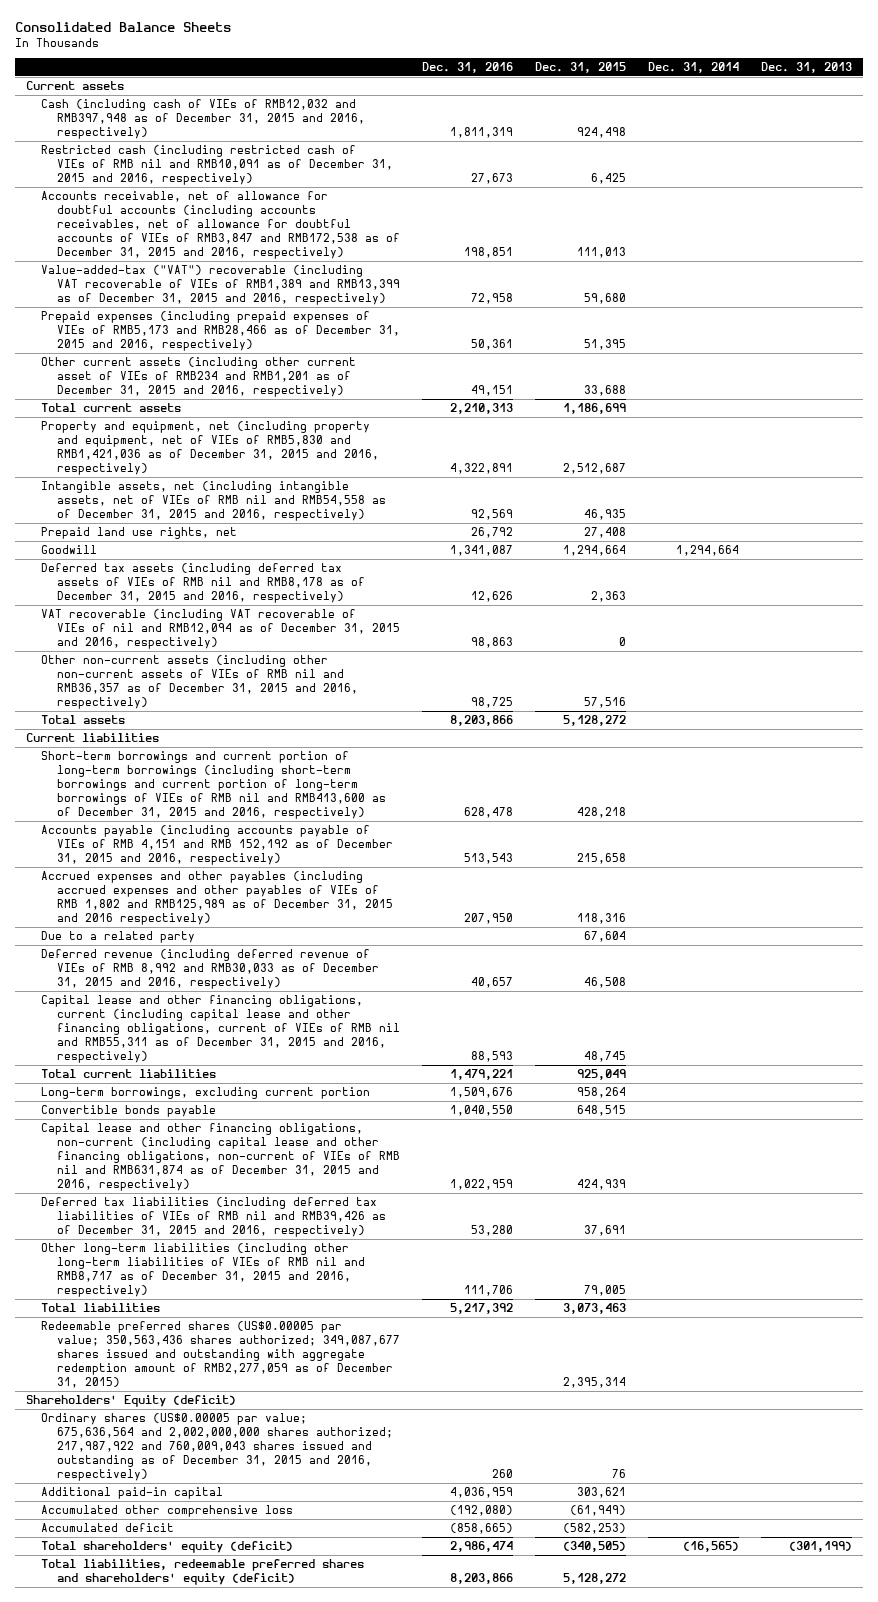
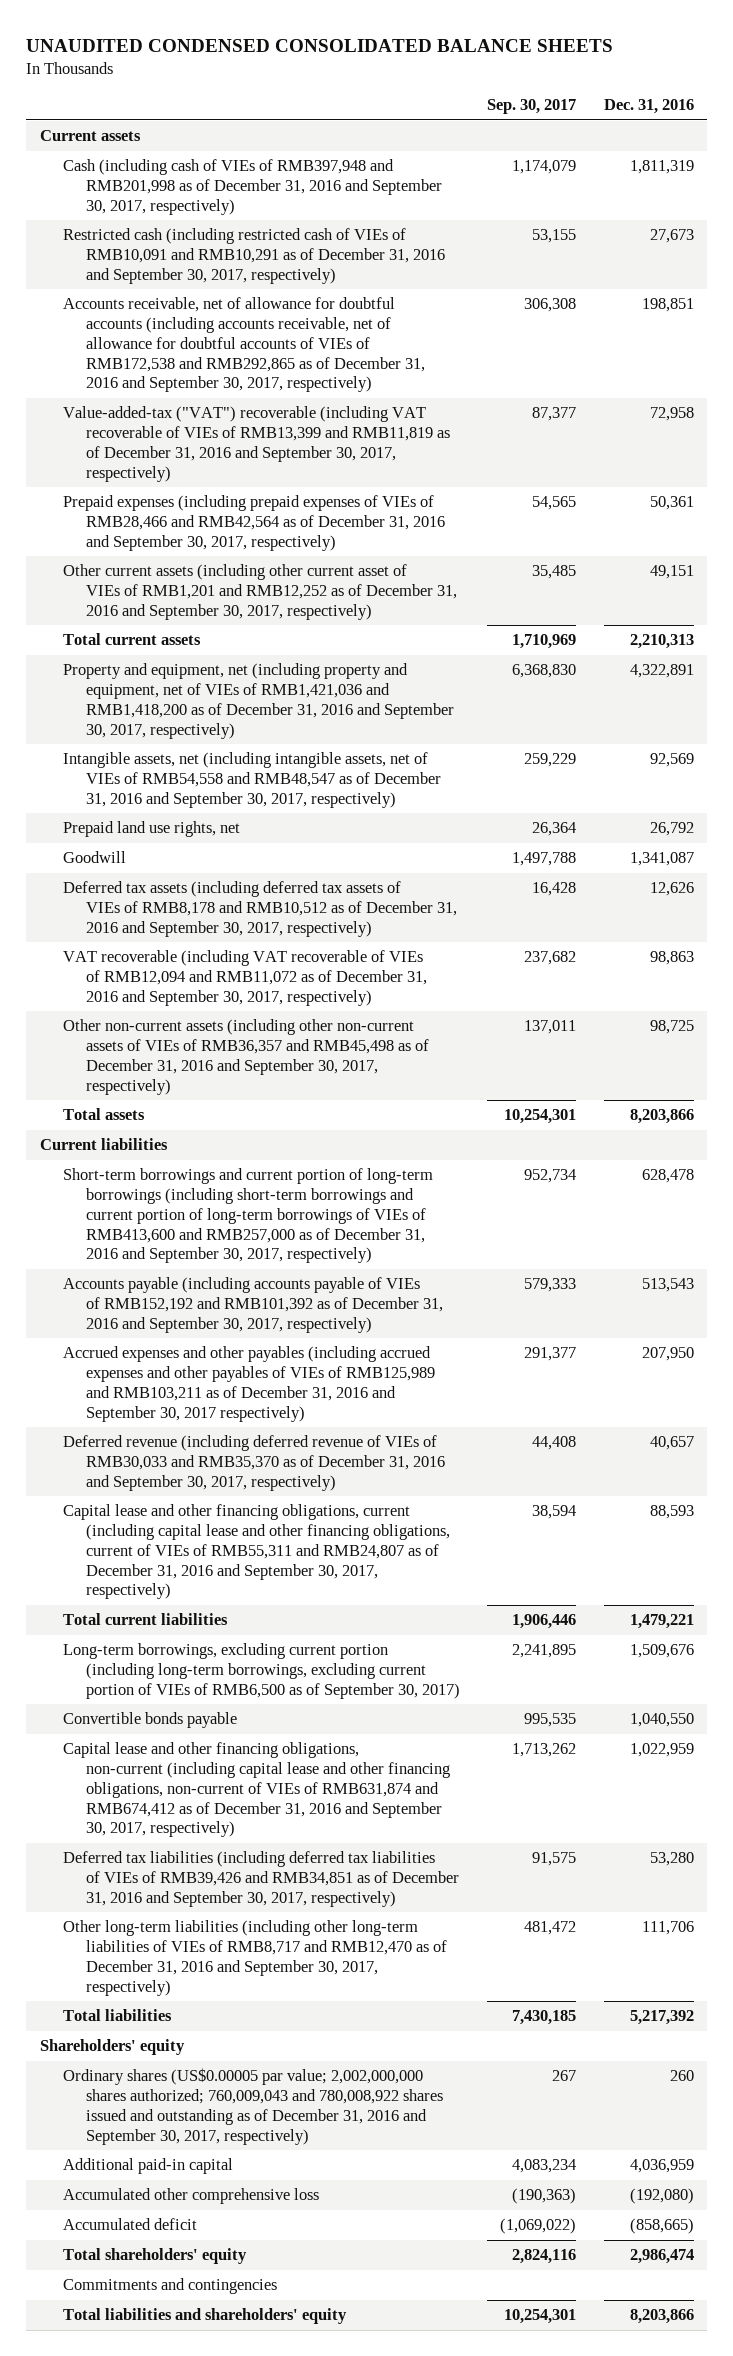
- Consolidated Balance Sheets
+ UNAUDITED CONDENSED CONSOLIDATED BALANCE SHEETS
- | Dec. 31, 2016 | Dec. 31, 2015 | Dec. 31, 2014 | Dec. 31, 2013
+ | Sep. 30, 2017 | Dec. 31, 2016
- Cash (including cash of VIEs of RMB12,032 and RMB397,948 as of December 31, 2015 and 2016, respectively) | 1,811,319 | 924,498 | |
- Restricted cash (including restricted cash of VIEs of RMB nil and RMB10,091 as of December 31, 2015 and 2016, respectively) | 27,673 | 6,425 | |
- Accounts receivable, net of allowance for doubtful accounts (including accounts receivables, net of allowance for doubtful accounts of VIEs of RMB3,847 and RMB172,538 as of December 31, 2015 and 2016, respectively) | 198,851 | 111,013 | |
- Value-added-tax ("VAT") recoverable (including VAT recoverable of VIEs of RMB1,389 and RMB13,399 as of December 31, 2015 and 2016, respectively) | 72,958 | 59,680 | |
- Prepaid expenses (including prepaid expenses of VIEs of RMB5,173 and RMB28,466 as of December 31, 2015 and 2016, respectively) | 50,361 | 51,395 | |
- Other current assets (including other current asset of VIEs of RMB234 and RMB1,201 as of December 31, 2015 and 2016, respectively) | 49,151 | 33,688 | |
+ Cash (including cash of VIEs of RMB397,948 and RMB201,998 as of December 31, 2016 and September 30, 2017, respectively) | 1,174,079 | 1,811,319
+ Restricted cash (including restricted cash of VIEs of RMB10,091 and RMB10,291 as of December 31, 2016 and September 30, 2017, respectively) | 53,155 | 27,673
+ Accounts receivable, net of allowance for doubtful accounts (including accounts receivable, net of allowance for doubtful accounts of VIEs of RMB172,538 and RMB292,865 as of December 31, 2016 and September 30, 2017, respectively) | 306,308 | 198,851
+ Value-added-tax ("VAT") recoverable (including VAT recoverable of VIEs of RMB13,399 and RMB11,819 as of December 31, 2016 and September 30, 2017, respectively) | 87,377 | 72,958
+ Prepaid expenses (including prepaid expenses of VIEs of RMB28,466 and RMB42,564 as of December 31, 2016 and September 30, 2017, respectively) | 54,565 | 50,361
+ Other current assets (including other current asset of VIEs of RMB1,201 and RMB12,252 as of December 31, 2016 and September 30, 2017, respectively) | 35,485 | 49,151
- Property and equipment, net (including property and equipment, net of VIEs of RMB5,830 and RMB1,421,036 as of December 31, 2015 and 2016, respectively) | 4,322,891 | 2,512,687 | |
- Intangible assets, net (including intangible assets, net of VIEs of RMB nil and RMB54,558 as of December 31, 2015 and 2016, respectively) | 92,569 | 46,935 | |
+ Property and equipment, net (including property and equipment, net of VIEs of RMB1,421,036 and RMB1,418,200 as of December 31, 2016 and September 30, 2017, respectively) | 6,368,830 | 4,322,891
+ Intangible assets, net (including intangible assets, net of VIEs of RMB54,558 and RMB48,547 as of December 31, 2016 and September 30, 2017, respectively) | 259,229 | 92,569
- Deferred tax assets (including deferred tax assets of VIEs of RMB nil and RMB8,178 as of December 31, 2015 and 2016, respectively) | 12,626 | 2,363 | |
- VAT recoverable (including VAT recoverable of VIEs of nil and RMB12,094 as of December 31, 2015 and 2016, respectively) | 98,863 | 0 | |
- Other non-current assets (including other non-current assets of VIEs of RMB nil and RMB36,357 as of December 31, 2015 and 2016, respectively) | 98,725 | 57,516 | |
+ Deferred tax assets (including deferred tax assets of VIEs of RMB8,178 and RMB10,512 as of December 31, 2016 and September 30, 2017, respectively) | 16,428 | 12,626
+ VAT recoverable (including VAT recoverable of VIEs of RMB12,094 and RMB11,072 as of December 31, 2016 and September 30, 2017, respectively) | 237,682 | 98,863
+ Other non-current assets (including other non-current assets of VIEs of RMB36,357 and RMB45,498 as of December 31, 2016 and September 30, 2017, respectively) | 137,011 | 98,725
- Short-term borrowings and current portion of long-term borrowings (including short-term borrowings and current portion of long-term borrowings of VIEs of RMB nil and RMB413,600 as of December 31, 2015 and 2016, respectively) | 628,478 | 428,218 | |
- Accounts payable (including accounts payable of VIEs of RMB 4,151 and RMB 152,192 as of December 31, 2015 and 2016, respectively) | 513,543 | 215,658 | |
- Accrued expenses and other payables (including accrued expenses and other payables of VIEs of RMB 1,802 and RMB125,989 as of December 31, 2015 and 2016 respectively) | 207,950 | 118,316 | |
- Due to a related party | | 67,604 | |
- Deferred revenue (including deferred revenue of VIEs of RMB 8,992 and RMB30,033 as of December 31, 2015 and 2016, respectively) | 40,657 | 46,508 | |
- Capital lease and other financing obligations, current (including capital lease and other financing obligations, current of VIEs of RMB nil and RMB55,311 as of December 31, 2015 and 2016, respectively) | 88,593 | 48,745 | |
+ Short-term borrowings and current portion of long-term borrowings (including short-term borrowings and current portion of long-term borrowings of VIEs of RMB413,600 and RMB257,000 as of December 31, 2016 and September 30, 2017, respectively) | 952,734 | 628,478
+ Accounts payable (including accounts payable of VIEs of RMB152,192 and RMB101,392 as of December 31, 2016 and September 30, 2017, respectively) | 579,333 | 513,543
+ Accrued expenses and other payables (including accrued expenses and other payables of VIEs of RMB125,989 and RMB103,211 as of December 31, 2016 and September 30, 2017 respectively) | 291,377 | 207,950
+ Deferred revenue (including deferred revenue of VIEs of RMB30,033 and RMB35,370 as of December 31, 2016 and September 30, 2017, respectively) | 44,408 | 40,657
+ Capital lease and other financing obligations, current (including capital lease and other financing obligations, current of VIEs of RMB55,311 and RMB24,807 as of December 31, 2016 and September 30, 2017, respectively) | 38,594 | 88,593
- Long-term borrowings, excluding current portion | 1,509,676 | 958,264 | |
+ Long-term borrowings, excluding current portion (including long-term borrowings, excluding current portion of VIEs of RMB6,500 as of September 30, 2017) | 2,241,895 | 1,509,676
- Capital lease and other financing obligations, non-current (including capital lease and other financing obligations, non-current of VIEs of RMB nil and RMB631,874 as of December 31, 2015 and 2016, respectively) | 1,022,959 | 424,939 | |
- Deferred tax liabilities (including deferred tax liabilities of VIEs of RMB nil and RMB39,426 as of December 31, 2015 and 2016, respectively) | 53,280 | 37,691 | |
- Other long-term liabilities (including other long-term liabilities of VIEs of RMB nil and RMB8,717 as of December 31, 2015 and 2016, respectively) | 111,706 | 79,005 | |
+ Capital lease and other financing obligations, non-current (including capital lease and other financing obligations, non-current of VIEs of RMB631,874 and RMB674,412 as of December 31, 2016 and September 30, 2017, respectively) | 1,713,262 | 1,022,959
+ Deferred tax liabilities (including deferred tax liabilities of VIEs of RMB39,426 and RMB34,851 as of December 31, 2016 and September 30, 2017, respectively) | 91,575 | 53,280
+ Other long-term liabilities (including other long-term liabilities of VIEs of RMB8,717 and RMB12,470 as of December 31, 2016 and September 30, 2017, respectively) | 481,472 | 111,706
- Redeemable preferred shares (US$0.00005 par value; 350,563,436 shares authorized; 349,087,677 shares issued and outstanding with aggregate redemption amount of RMB2,277,059 as of December 31, 2015) | | 2,395,314 | |
- Shareholders' Equity (deficit)
- Ordinary shares (US$0.00005 par value; 675,636,564 and 2,002,000,000 shares authorized; 217,987,922 and 760,009,043 shares issued and outstanding as of December 31, 2015 and 2016, respectively) | 260 | 76 | |
+ Shareholders' equity
+ Ordinary shares (US$0.00005 par value; 2,002,000,000 shares authorized; 760,009,043 and 780,008,922 shares issued and outstanding as of December 31, 2016 and September 30, 2017, respectively) | 267 | 260
- Total shareholders' equity (deficit) | 2,986,474 | (340,505) | (16,565) | (301,199)
- Total liabilities, redeemable preferred shares and shareholders' equity (deficit) | 8,203,866 | 5,128,272 | |
+ Total shareholders' equity | 2,824,116 | 2,986,474
+ Commitments and contingencies
+ Total liabilities and shareholders' equity | 10,254,301 | 8,203,866

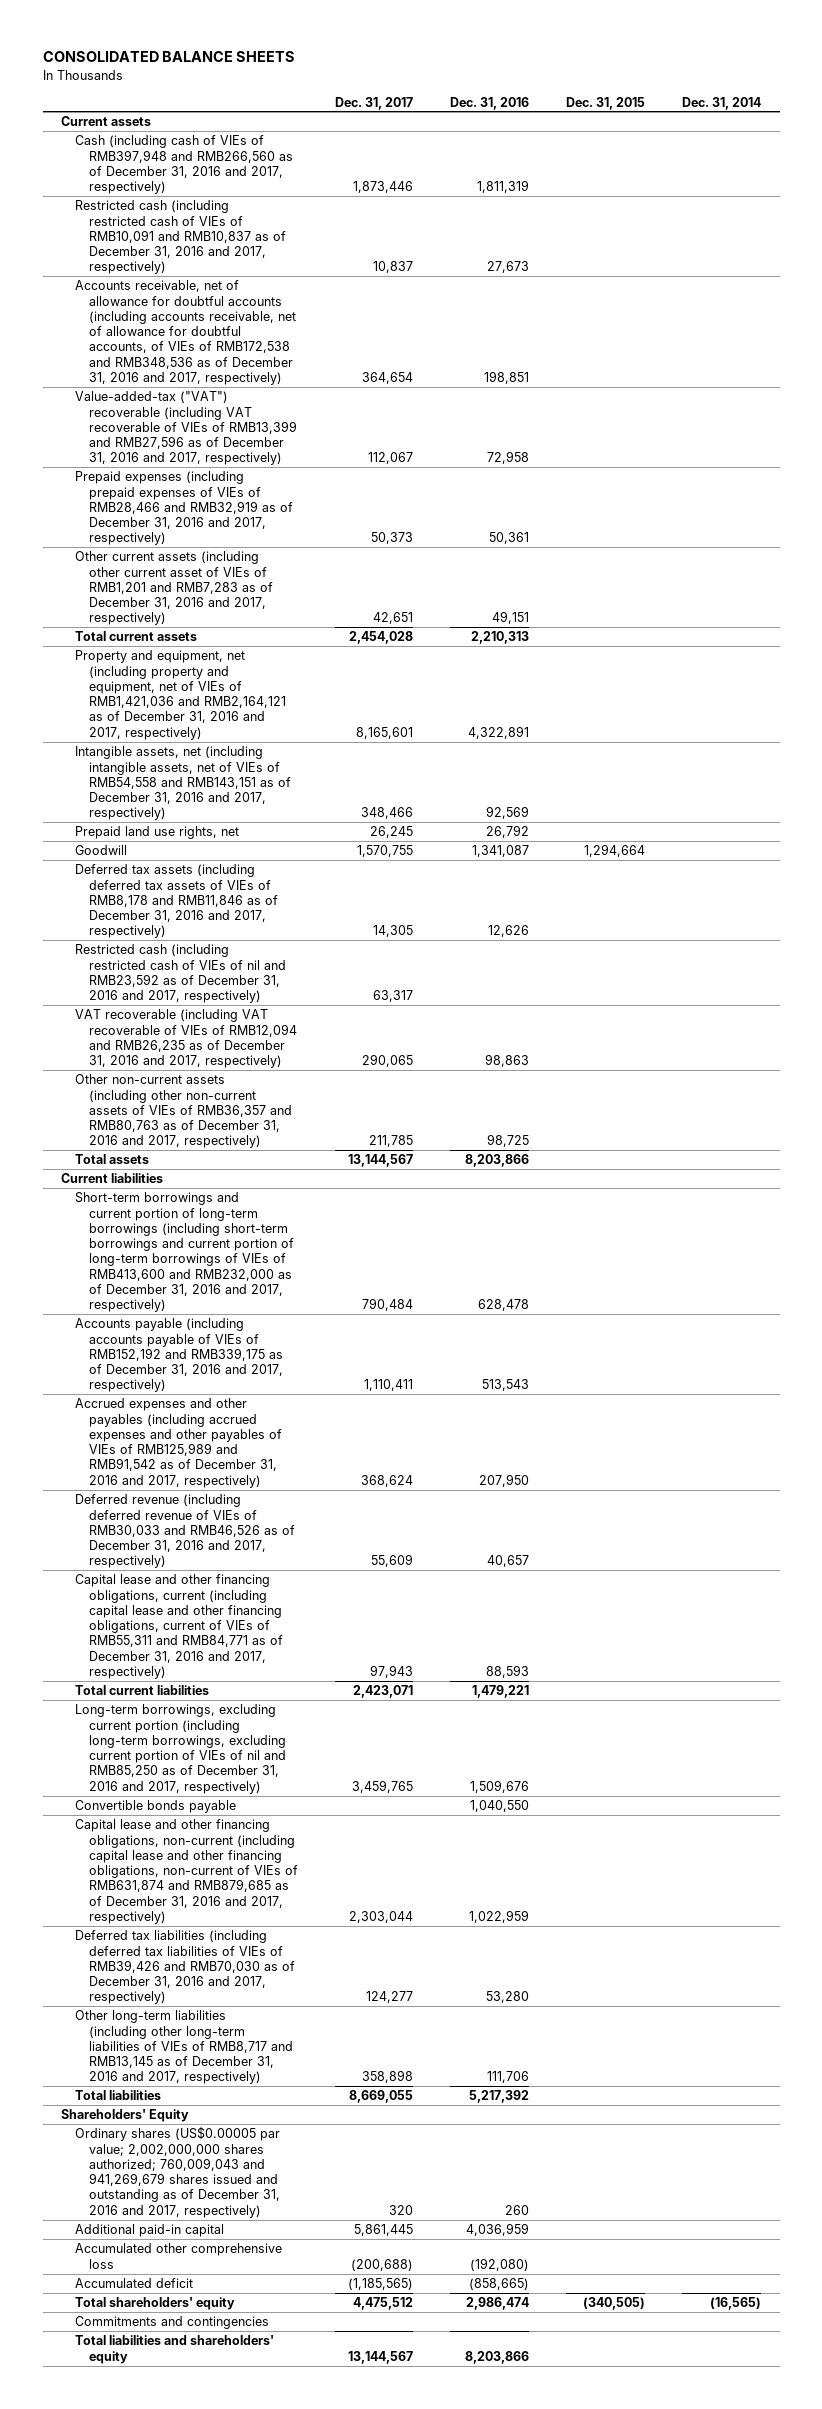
- UNAUDITED CONDENSED CONSOLIDATED BALANCE SHEETS
+ CONSOLIDATED BALANCE SHEETS
- | Sep. 30, 2017 | Dec. 31, 2016
+ | Dec. 31, 2017 | Dec. 31, 2016 | Dec. 31, 2015 | Dec. 31, 2014
- Cash (including cash of VIEs of RMB397,948 and RMB201,998 as of December 31, 2016 and September 30, 2017, respectively) | 1,174,079 | 1,811,319
- Restricted cash (including restricted cash of VIEs of RMB10,091 and RMB10,291 as of December 31, 2016 and September 30, 2017, respectively) | 53,155 | 27,673
- Accounts receivable, net of allowance for doubtful accounts (including accounts receivable, net of allowance for doubtful accounts of VIEs of RMB172,538 and RMB292,865 as of December 31, 2016 and September 30, 2017, respectively) | 306,308 | 198,851
- Value-added-tax ("VAT") recoverable (including VAT recoverable of VIEs of RMB13,399 and RMB11,819 as of December 31, 2016 and September 30, 2017, respectively) | 87,377 | 72,958
- Prepaid expenses (including prepaid expenses of VIEs of RMB28,466 and RMB42,564 as of December 31, 2016 and September 30, 2017, respectively) | 54,565 | 50,361
- Other current assets (including other current asset of VIEs of RMB1,201 and RMB12,252 as of December 31, 2016 and September 30, 2017, respectively) | 35,485 | 49,151
+ Cash (including cash of VIEs of RMB397,948 and RMB266,560 as of December 31, 2016 and 2017, respectively) | 1,873,446 | 1,811,319 | |
+ Restricted cash (including restricted cash of VIEs of RMB10,091 and RMB10,837 as of December 31, 2016 and 2017, respectively) | 10,837 | 27,673 | |
+ Accounts receivable, net of allowance for doubtful accounts (including accounts receivable, net of allowance for doubtful accounts, of VIEs of RMB172,538 and RMB348,536 as of December 31, 2016 and 2017, respectively) | 364,654 | 198,851 | |
+ Value-added-tax ("VAT") recoverable (including VAT recoverable of VIEs of RMB13,399 and RMB27,596 as of December 31, 2016 and 2017, respectively) | 112,067 | 72,958 | |
+ Prepaid expenses (including prepaid expenses of VIEs of RMB28,466 and RMB32,919 as of December 31, 2016 and 2017, respectively) | 50,373 | 50,361 | |
+ Other current assets (including other current asset of VIEs of RMB1,201 and RMB7,283 as of December 31, 2016 and 2017, respectively) | 42,651 | 49,151 | |
- Property and equipment, net (including property and equipment, net of VIEs of RMB1,421,036 and RMB1,418,200 as of December 31, 2016 and September 30, 2017, respectively) | 6,368,830 | 4,322,891
- Intangible assets, net (including intangible assets, net of VIEs of RMB54,558 and RMB48,547 as of December 31, 2016 and September 30, 2017, respectively) | 259,229 | 92,569
+ Property and equipment, net (including property and equipment, net of VIEs of RMB1,421,036 and RMB2,164,121 as of December 31, 2016 and 2017, respectively) | 8,165,601 | 4,322,891 | |
+ Intangible assets, net (including intangible assets, net of VIEs of RMB54,558 and RMB143,151 as of December 31, 2016 and 2017, respectively) | 348,466 | 92,569 | |
- Deferred tax assets (including deferred tax assets of VIEs of RMB8,178 and RMB10,512 as of December 31, 2016 and September 30, 2017, respectively) | 16,428 | 12,626
- VAT recoverable (including VAT recoverable of VIEs of RMB12,094 and RMB11,072 as of December 31, 2016 and September 30, 2017, respectively) | 237,682 | 98,863
- Other non-current assets (including other non-current assets of VIEs of RMB36,357 and RMB45,498 as of December 31, 2016 and September 30, 2017, respectively) | 137,011 | 98,725
+ Deferred tax assets (including deferred tax assets of VIEs of RMB8,178 and RMB11,846 as of December 31, 2016 and 2017, respectively) | 14,305 | 12,626 | |
+ Restricted cash (including restricted cash of VIEs of nil and RMB23,592 as of December 31, 2016 and 2017, respectively) | 63,317 | | |
+ VAT recoverable (including VAT recoverable of VIEs of RMB12,094 and RMB26,235 as of December 31, 2016 and 2017, respectively) | 290,065 | 98,863 | |
+ Other non-current assets (including other non-current assets of VIEs of RMB36,357 and RMB80,763 as of December 31, 2016 and 2017, respectively) | 211,785 | 98,725 | |
- Short-term borrowings and current portion of long-term borrowings (including short-term borrowings and current portion of long-term borrowings of VIEs of RMB413,600 and RMB257,000 as of December 31, 2016 and September 30, 2017, respectively) | 952,734 | 628,478
- Accounts payable (including accounts payable of VIEs of RMB152,192 and RMB101,392 as of December 31, 2016 and September 30, 2017, respectively) | 579,333 | 513,543
- Accrued expenses and other payables (including accrued expenses and other payables of VIEs of RMB125,989 and RMB103,211 as of December 31, 2016 and September 30, 2017 respectively) | 291,377 | 207,950
- Deferred revenue (including deferred revenue of VIEs of RMB30,033 and RMB35,370 as of December 31, 2016 and September 30, 2017, respectively) | 44,408 | 40,657
- Capital lease and other financing obligations, current (including capital lease and other financing obligations, current of VIEs of RMB55,311 and RMB24,807 as of December 31, 2016 and September 30, 2017, respectively) | 38,594 | 88,593
+ Short-term borrowings and current portion of long-term borrowings (including short-term borrowings and current portion of long-term borrowings of VIEs of RMB413,600 and RMB232,000 as of December 31, 2016 and 2017, respectively) | 790,484 | 628,478 | |
+ Accounts payable (including accounts payable of VIEs of RMB152,192 and RMB339,175 as of December 31, 2016 and 2017, respectively) | 1,110,411 | 513,543 | |
+ Accrued expenses and other payables (including accrued expenses and other payables of VIEs of RMB125,989 and RMB91,542 as of December 31, 2016 and 2017, respectively) | 368,624 | 207,950 | |
+ Deferred revenue (including deferred revenue of VIEs of RMB30,033 and RMB46,526 as of December 31, 2016 and 2017, respectively) | 55,609 | 40,657 | |
+ Capital lease and other financing obligations, current (including capital lease and other financing obligations, current of VIEs of RMB55,311 and RMB84,771 as of December 31, 2016 and 2017, respectively) | 97,943 | 88,593 | |
- Long-term borrowings, excluding current portion (including long-term borrowings, excluding current portion of VIEs of RMB6,500 as of September 30, 2017) | 2,241,895 | 1,509,676
+ Long-term borrowings, excluding current portion (including long-term borrowings, excluding current portion of VIEs of nil and RMB85,250 as of December 31, 2016 and 2017, respectively) | 3,459,765 | 1,509,676 | |
- Capital lease and other financing obligations, non-current (including capital lease and other financing obligations, non-current of VIEs of RMB631,874 and RMB674,412 as of December 31, 2016 and September 30, 2017, respectively) | 1,713,262 | 1,022,959
- Deferred tax liabilities (including deferred tax liabilities of VIEs of RMB39,426 and RMB34,851 as of December 31, 2016 and September 30, 2017, respectively) | 91,575 | 53,280
- Other long-term liabilities (including other long-term liabilities of VIEs of RMB8,717 and RMB12,470 as of December 31, 2016 and September 30, 2017, respectively) | 481,472 | 111,706
+ Capital lease and other financing obligations, non-current (including capital lease and other financing obligations, non-current of VIEs of RMB631,874 and RMB879,685 as of December 31, 2016 and 2017, respectively) | 2,303,044 | 1,022,959 | |
+ Deferred tax liabilities (including deferred tax liabilities of VIEs of RMB39,426 and RMB70,030 as of December 31, 2016 and 2017, respectively) | 124,277 | 53,280 | |
+ Other long-term liabilities (including other long-term liabilities of VIEs of RMB8,717 and RMB13,145 as of December 31, 2016 and 2017, respectively) | 358,898 | 111,706 | |
- Shareholders' equity
- Ordinary shares (US$0.00005 par value; 2,002,000,000 shares authorized; 760,009,043 and 780,008,922 shares issued and outstanding as of December 31, 2016 and September 30, 2017, respectively) | 267 | 260
+ Shareholders' Equity
+ Ordinary shares (US$0.00005 par value; 2,002,000,000 shares authorized; 760,009,043 and 941,269,679 shares issued and outstanding as of December 31, 2016 and 2017, respectively) | 320 | 260 | |

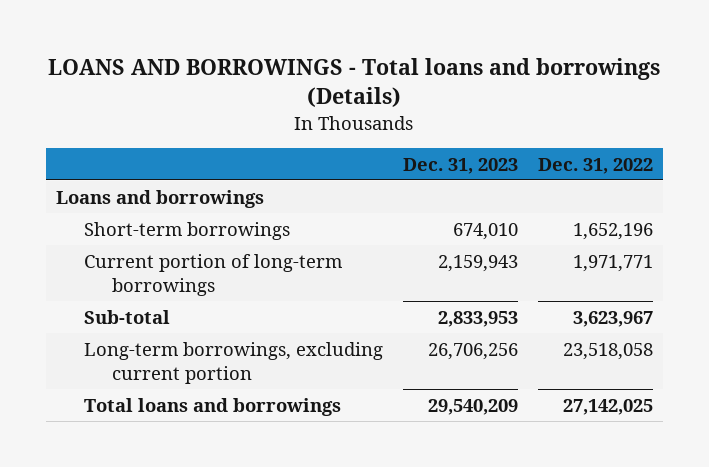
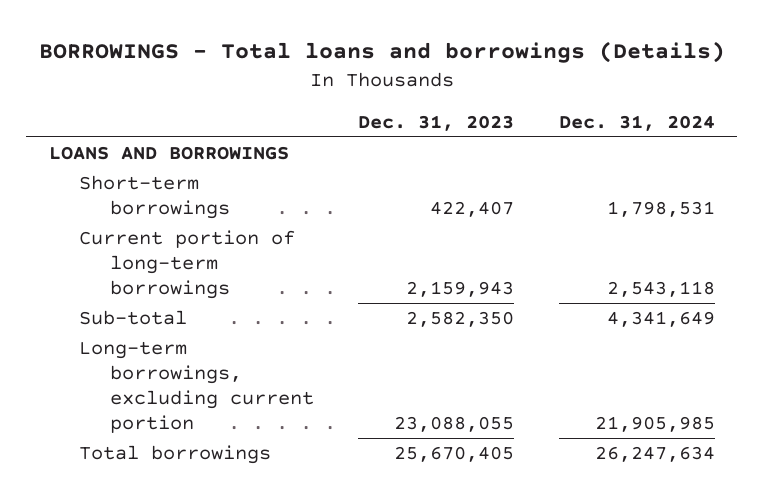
- LOANS AND BORROWINGS - Total loans and borrowings (Details)
+ BORROWINGS - Total loans and borrowings (Details)
- | Dec. 31, 2023 | Dec. 31, 2022
+ | Dec. 31, 2023 | Dec. 31, 2024
- Loans and borrowings
- Short-term borrowings | 674,010 | 1,652,196
+ LOANS AND BORROWINGS
+ Short-term borrowings | 422,407 | 1,798,531
- Sub-total | 2,833,953 | 3,623,967
- Long-term borrowings, excluding current portion | 26,706,256 | 23,518,058
- Total loans and borrowings | 29,540,209 | 27,142,025
+ Sub-total | 2,582,350 | 4,341,649
+ Long-term borrowings, excluding current portion | 23,088,055 | 21,905,985
+ Total borrowings | 25,670,405 | 26,247,634

